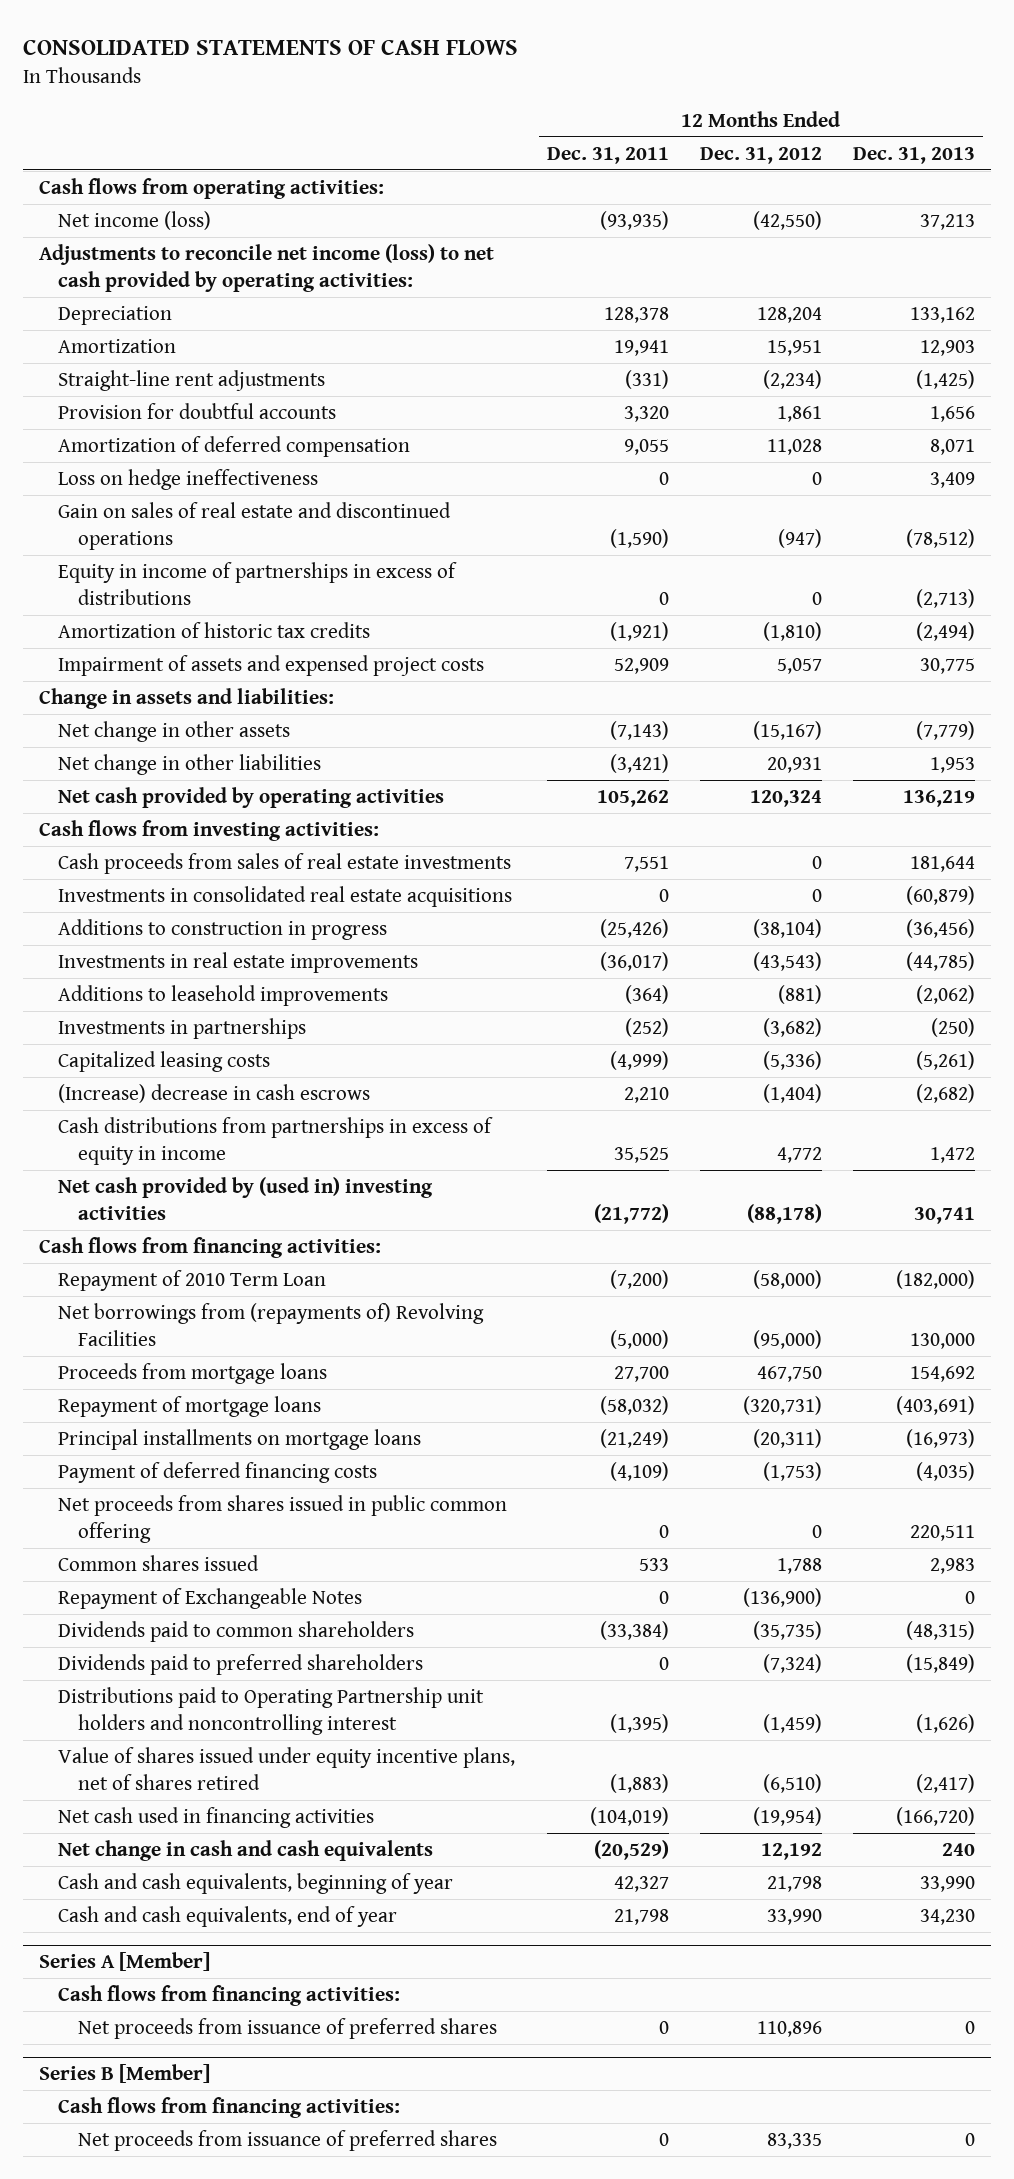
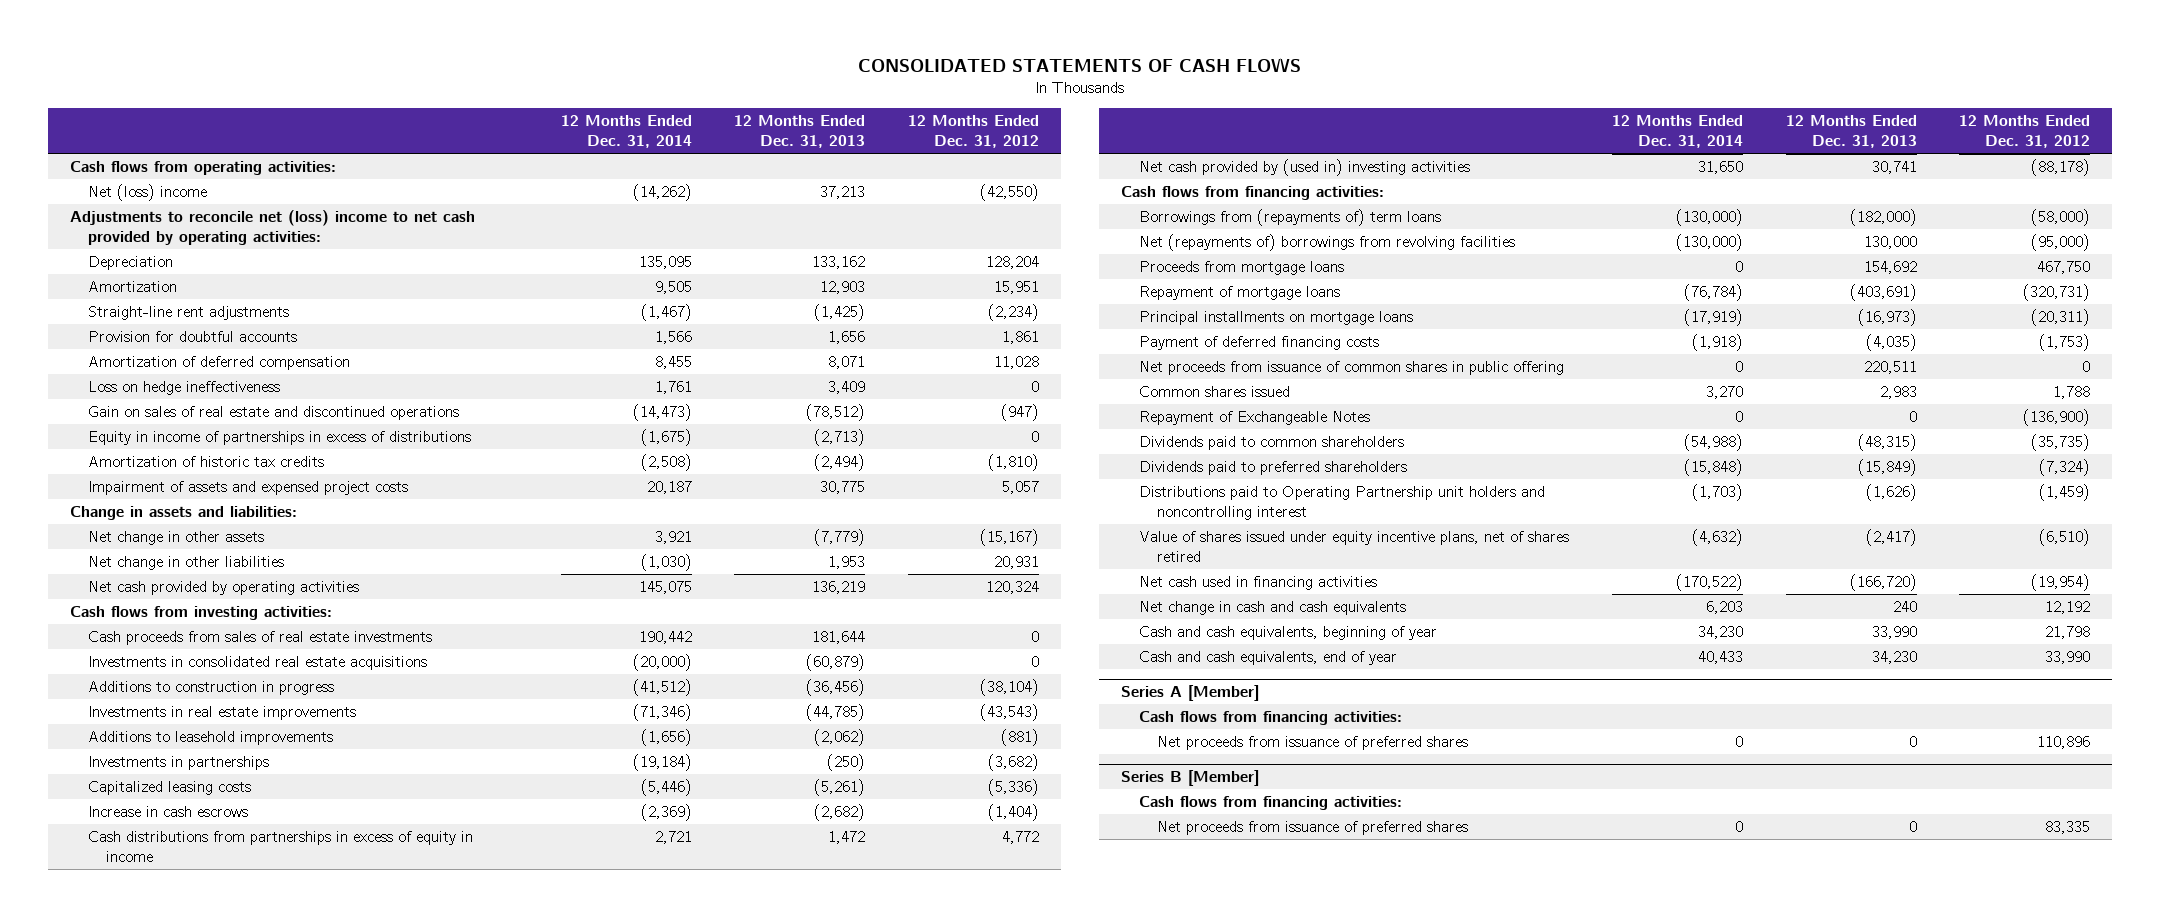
- | 12 Months Ended Dec. 31, 2011 | 12 Months Ended Dec. 31, 2012 | 12 Months Ended Dec. 31, 2013
+ | 12 Months Ended Dec. 31, 2014 | 12 Months Ended Dec. 31, 2013 | 12 Months Ended Dec. 31, 2012
- Net income (loss) | (93,935) | (42,550) | 37,213
- Adjustments to reconcile net income (loss) to net cash provided by operating activities:
+ Net (loss) income | (14,262) | 37,213 | (42,550)
+ Adjustments to reconcile net (loss) income to net cash provided by operating activities:
- (Increase) decrease in cash escrows | 2,210 | (1,404) | (2,682)
+ Increase in cash escrows | (2,369) | (2,682) | (1,404)
- Repayment of 2010 Term Loan | (7,200) | (58,000) | (182,000)
- Net borrowings from (repayments of) Revolving Facilities | (5,000) | (95,000) | 130,000
+ Borrowings from (repayments of) term loans | (130,000) | (182,000) | (58,000)
+ Net (repayments of) borrowings from revolving facilities | (130,000) | 130,000 | (95,000)
- Net proceeds from shares issued in public common offering | 0 | 0 | 220,511
+ Net proceeds from issuance of common shares in public offering | 0 | 220,511 | 0

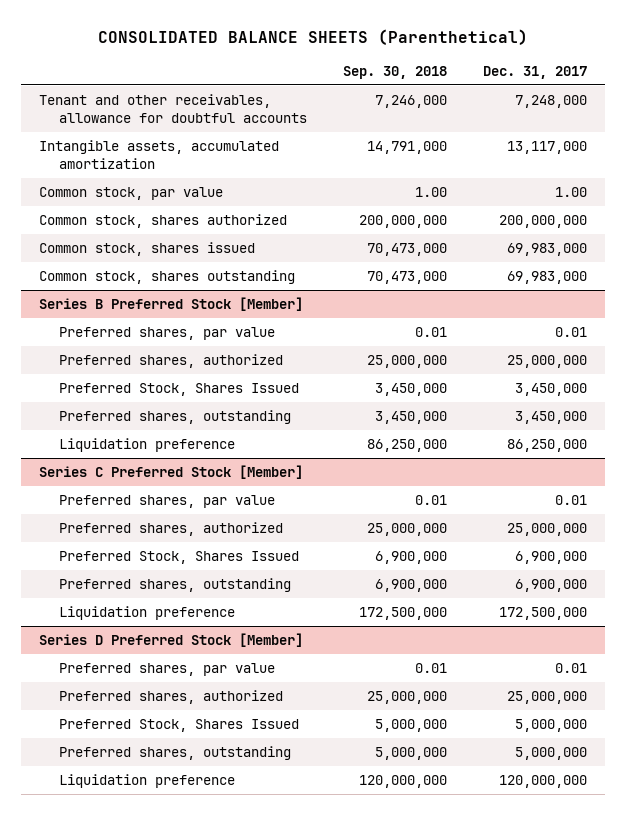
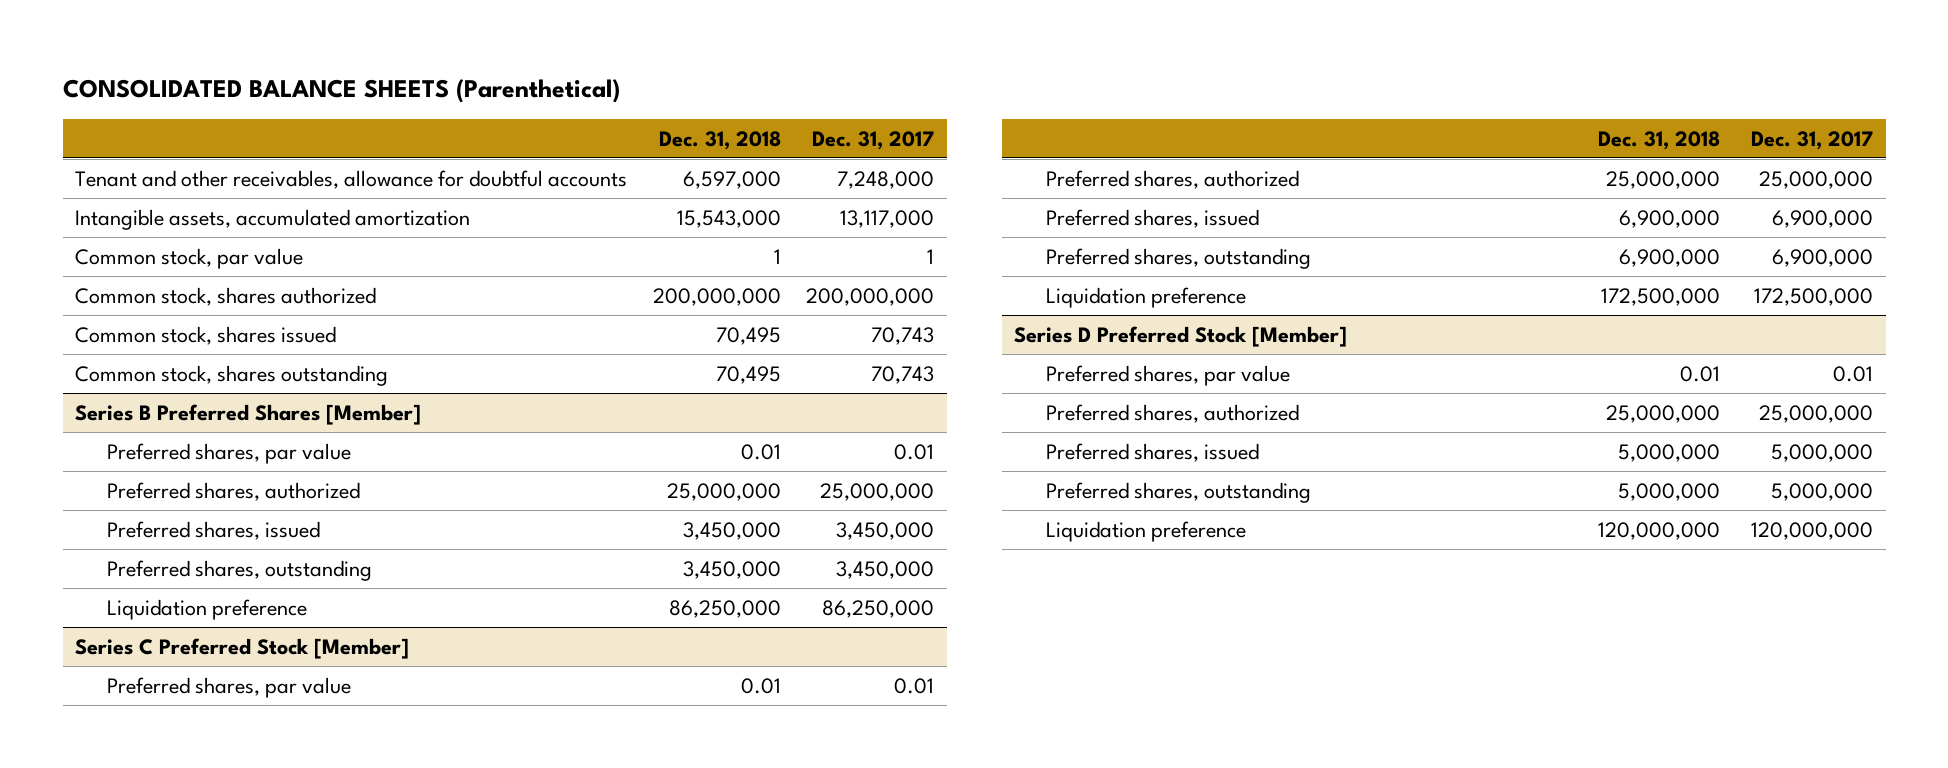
- | Sep. 30, 2018 | Dec. 31, 2017
+ | Dec. 31, 2018 | Dec. 31, 2017
- Common stock, par value | 1.00 | 1.00
+ Common stock, par value | 1 | 1
- Common stock, shares issued | 70,473,000 | 69,983,000
- Common stock, shares outstanding | 70,473,000 | 69,983,000
- Series B Preferred Stock [Member]
+ Common stock, shares issued | 70,495 | 70,743
+ Common stock, shares outstanding | 70,495 | 70,743
+ Series B Preferred Shares [Member]
- Preferred Stock, Shares Issued | 3,450,000 | 3,450,000
+ Preferred shares, issued | 3,450,000 | 3,450,000
@ Series C Preferred Stock [Member]
- Preferred Stock, Shares Issued | 6,900,000 | 6,900,000
+ Preferred shares, issued | 6,900,000 | 6,900,000
@ Series D Preferred Stock [Member]
- Preferred Stock, Shares Issued | 5,000,000 | 5,000,000
+ Preferred shares, issued | 5,000,000 | 5,000,000

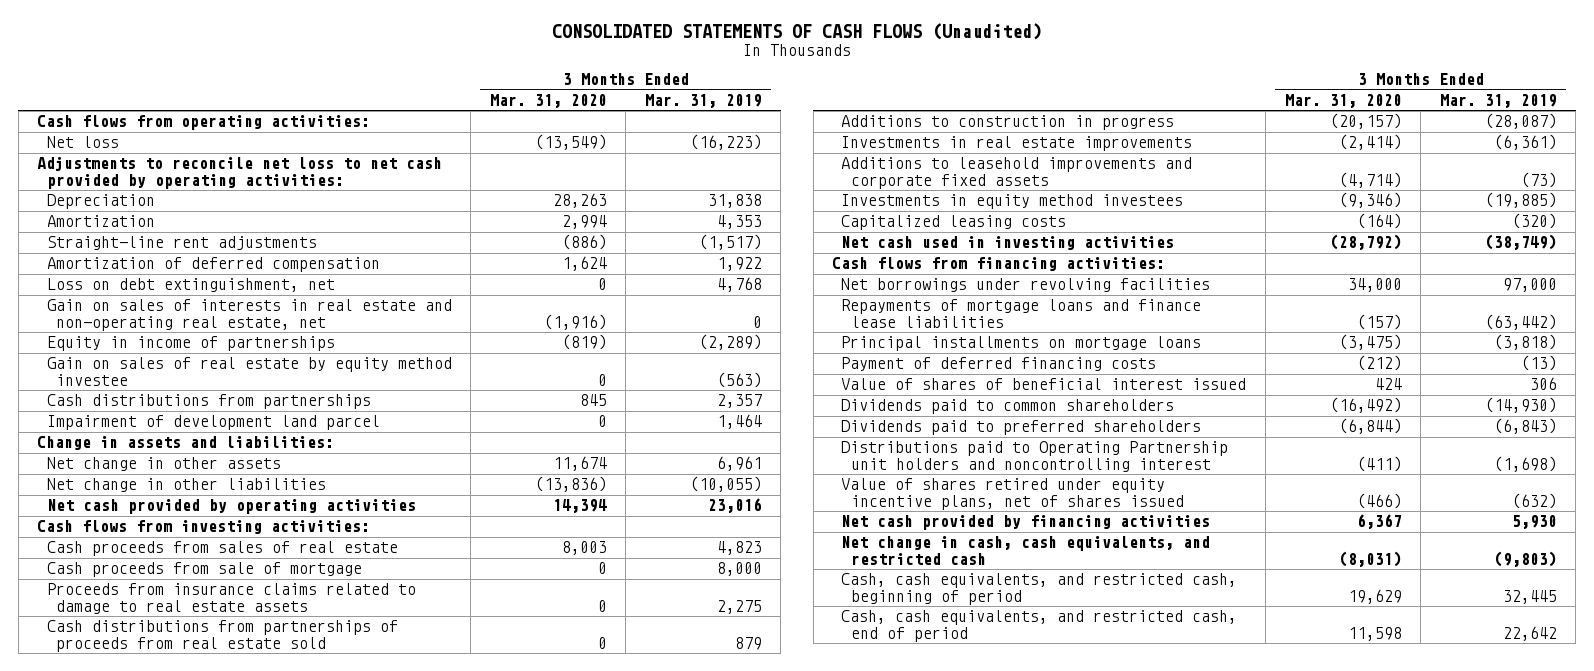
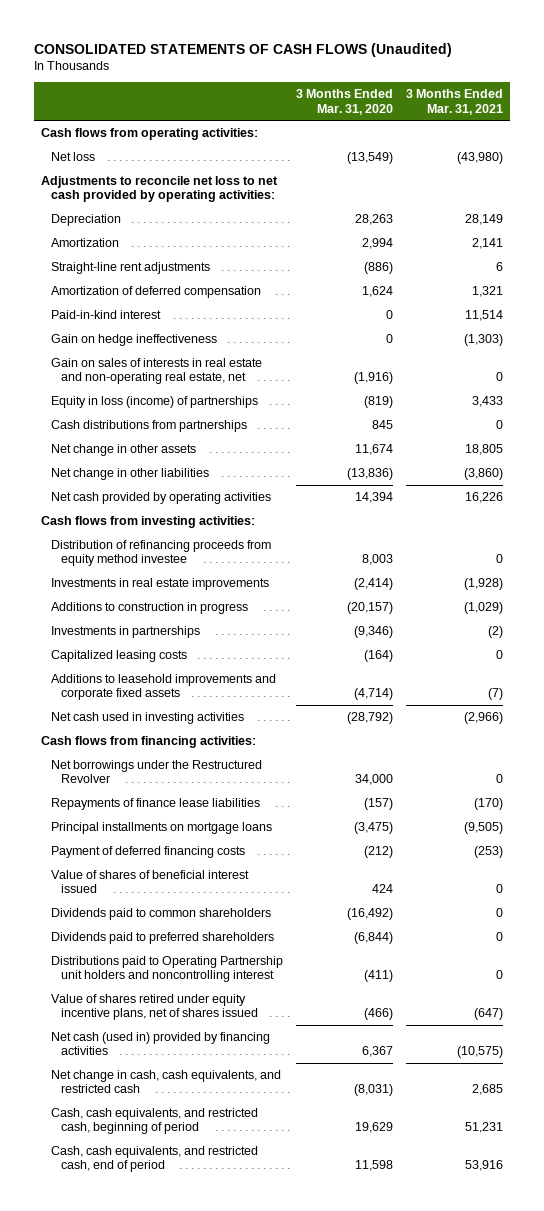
- | 3 Months Ended Mar. 31, 2020 | 3 Months Ended Mar. 31, 2019
+ | 3 Months Ended Mar. 31, 2020 | 3 Months Ended Mar. 31, 2021
- Loss on debt extinguishment, net | 0 | 4,768
+ Paid-in-kind interest | 0 | 11,514
+ Gain on hedge ineffectiveness | 0 | (1,303)
- Equity in income of partnerships | (819) | (2,289)
- Gain on sales of real estate by equity method investee | 0 | (563)
+ Equity in loss (income) of partnerships | (819) | 3,433
- Impairment of development land parcel | 0 | 1,464
- Change in assets and liabilities:
- Cash proceeds from sales of real estate | 8,003 | 4,823
- Cash proceeds from sale of mortgage | 0 | 8,000
- Proceeds from insurance claims related to damage to real estate assets | 0 | 2,275
- Cash distributions from partnerships of proceeds from real estate sold | 0 | 879
+ Distribution of refinancing proceeds from equity method investee | 8,003 | 0
- Investments in equity method investees | (9,346) | (19,885)
moved down: Additions to construction in progress | (20,157) | (1,029)
+ Investments in partnerships | (9,346) | (2)
moved down: Additions to leasehold improvements and corporate fixed assets | (4,714) | (7)
- Net borrowings under revolving facilities | 34,000 | 97,000
- Repayments of mortgage loans and finance lease liabilities | (157) | (63,442)
+ Net borrowings under the Restructured Revolver | 34,000 | 0
+ Repayments of finance lease liabilities | (157) | (170)
- Net cash provided by financing activities | 6,367 | 5,930
+ Net cash (used in) provided by financing activities | 6,367 | (10,575)

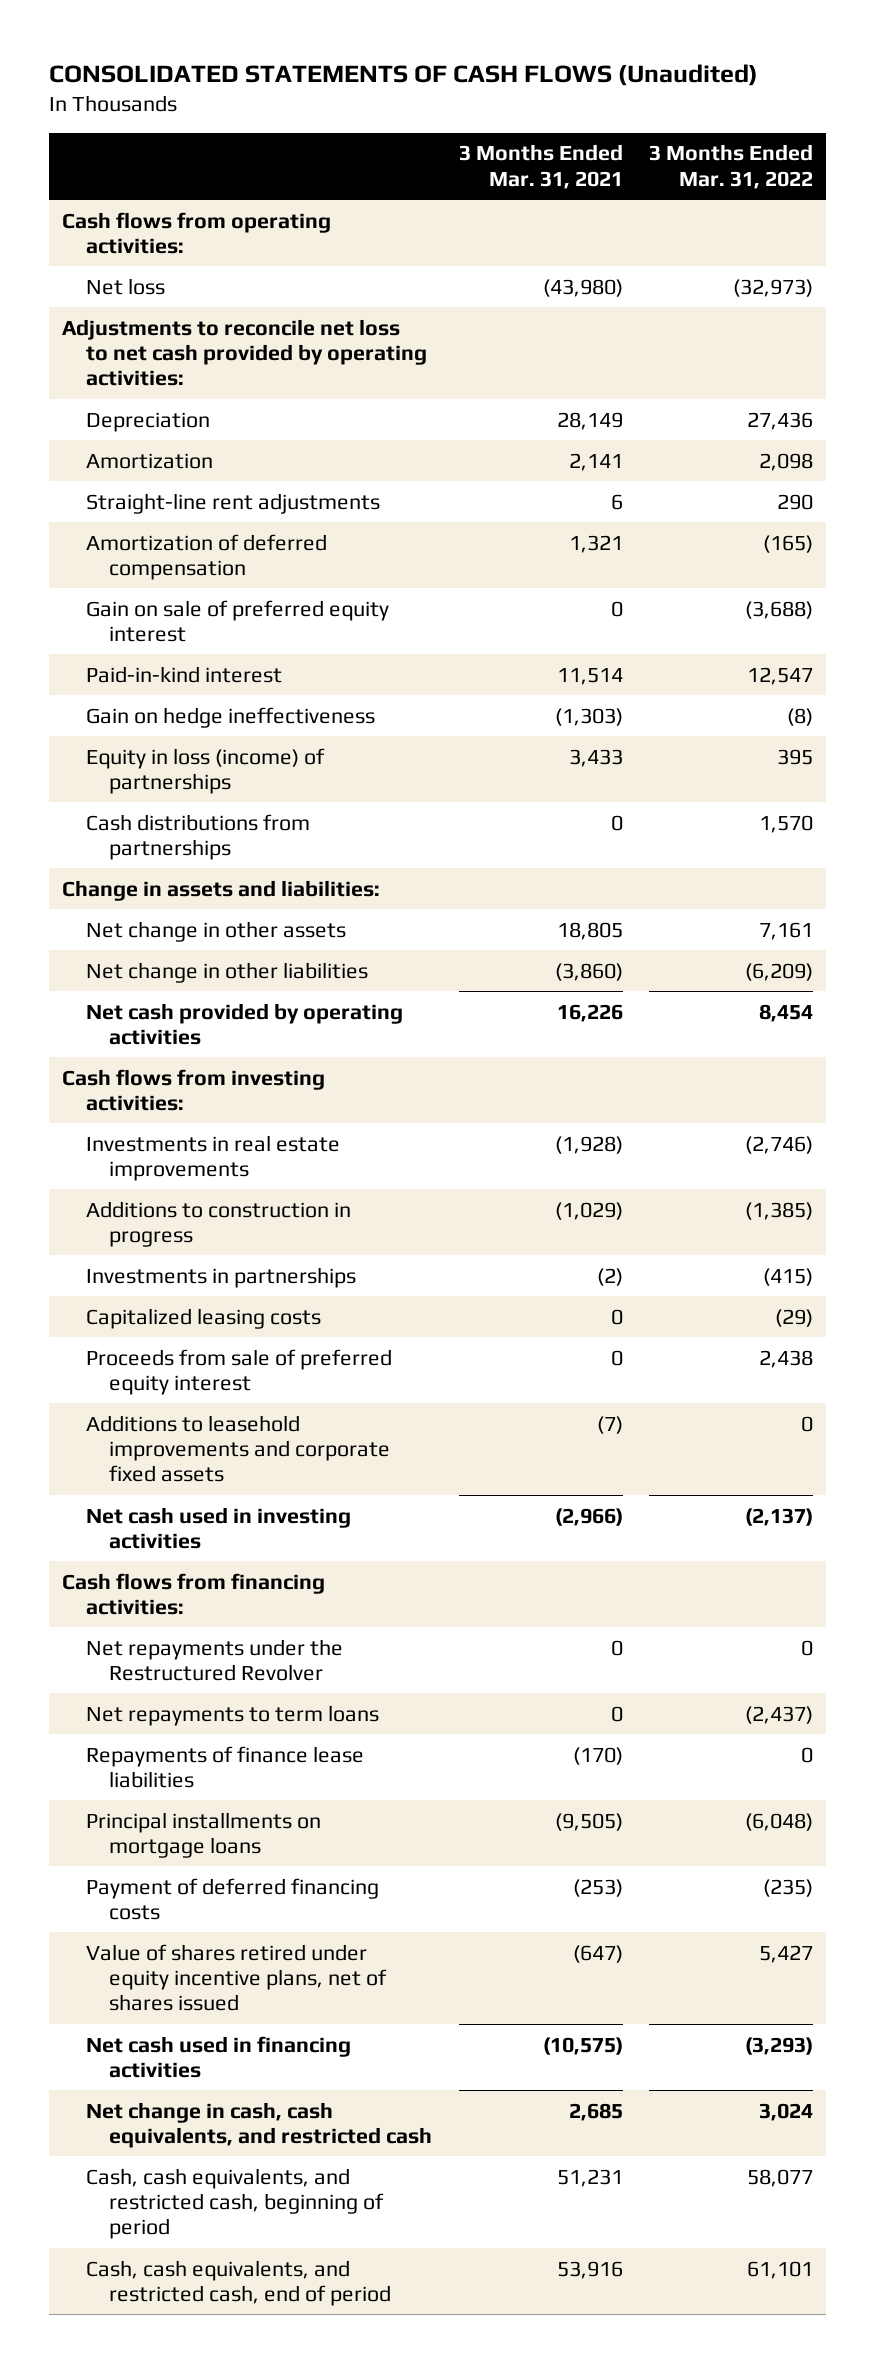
- | 3 Months Ended Mar. 31, 2020 | 3 Months Ended Mar. 31, 2021
+ | 3 Months Ended Mar. 31, 2021 | 3 Months Ended Mar. 31, 2022
+ Gain on sale of preferred equity interest | 0 | (3,688)
- Gain on sales of interests in real estate and non-operating real estate, net | (1,916) | 0
+ Change in assets and liabilities:
- Distribution of refinancing proceeds from equity method investee | 8,003 | 0
+ Proceeds from sale of preferred equity interest | 0 | 2,438
- Net borrowings under the Restructured Revolver | 34,000 | 0
+ Net repayments under the Restructured Revolver | 0 | 0
+ Net repayments to term loans | 0 | (2,437)
- Value of shares of beneficial interest issued | 424 | 0
- Dividends paid to common shareholders | (16,492) | 0
- Dividends paid to preferred shareholders | (6,844) | 0
- Distributions paid to Operating Partnership unit holders and noncontrolling interest | (411) | 0
- Net cash (used in) provided by financing activities | 6,367 | (10,575)
+ Net cash used in financing activities | (10,575) | (3,293)

